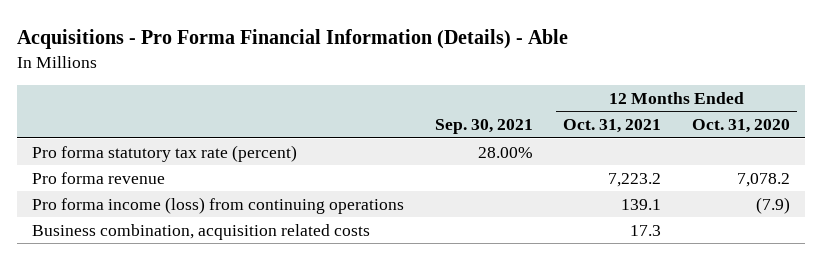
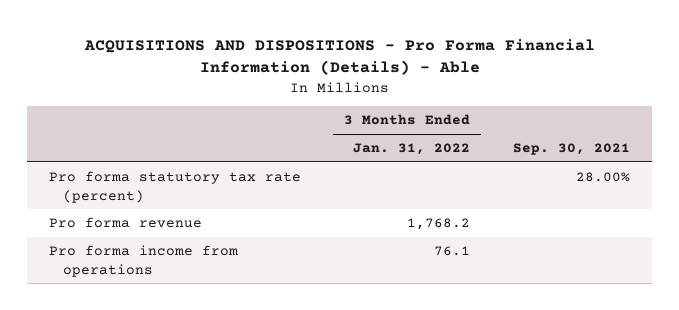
- Acquisitions - Pro Forma Financial Information (Details) - Able
+ ACQUISITIONS AND DISPOSITIONS - Pro Forma Financial Information (Details) - Able
- | Sep. 30, 2021 | 12 Months Ended Oct. 31, 2021 | 12 Months Ended Oct. 31, 2020
+ | 3 Months Ended Jan. 31, 2022 | Sep. 30, 2021
- Pro forma income (loss) from continuing operations | | 139.1 | (7.9)
- Business combination, acquisition related costs | | 17.3 |
+ Pro forma income from operations | 76.1 |

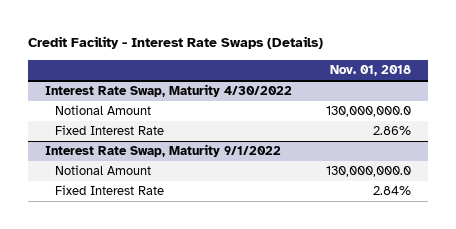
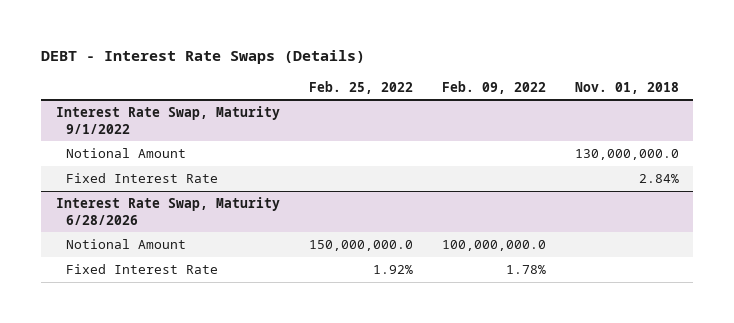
- Credit Facility - Interest Rate Swaps (Details)
+ DEBT - Interest Rate Swaps (Details)
- | Nov. 01, 2018
+ | Feb. 25, 2022 | Feb. 09, 2022 | Nov. 01, 2018
- Interest Rate Swap, Maturity 4/30/2022
- Notional Amount | 130,000,000.0
- Fixed Interest Rate | 2.86%
+ Interest Rate Swap, Maturity 6/28/2026
+ Notional Amount | 150,000,000.0 | 100,000,000.0 |
+ Fixed Interest Rate | 1.92% | 1.78% |

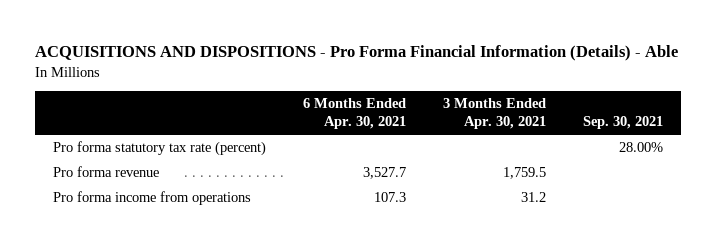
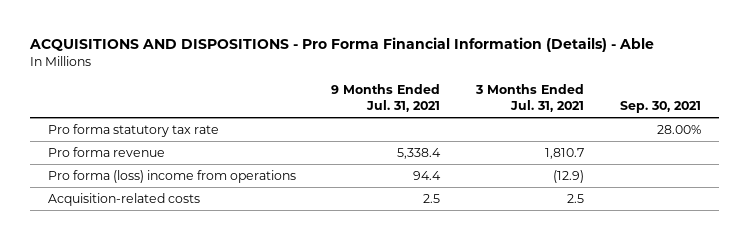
- | 6 Months Ended Apr. 30, 2021 | 3 Months Ended Apr. 30, 2021 | Sep. 30, 2021
+ | 9 Months Ended Jul. 31, 2021 | 3 Months Ended Jul. 31, 2021 | Sep. 30, 2021
- Pro forma statutory tax rate (percent) | | | 28.00%
+ Pro forma statutory tax rate | | | 28.00%
- Pro forma income from operations | 107.3 | 31.2 |
+ Pro forma (loss) income from operations | 94.4 | (12.9) |
+ Acquisition-related costs | 2.5 | 2.5 |

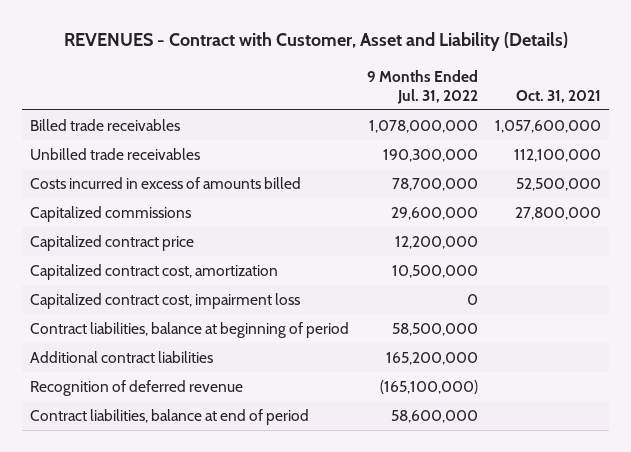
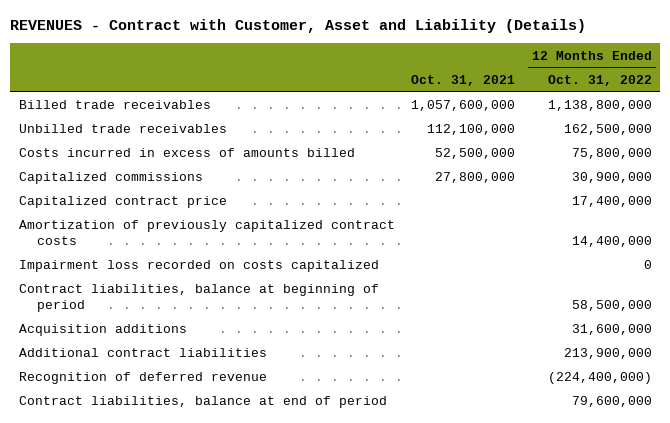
- | 9 Months Ended Jul. 31, 2022 | Oct. 31, 2021
+ | Oct. 31, 2021 | 12 Months Ended Oct. 31, 2022
- Capitalized contract cost, amortization | 10,500,000 |
- Capitalized contract cost, impairment loss | 0 |
+ Amortization of previously capitalized contract costs | | 14,400,000
+ Impairment loss recorded on costs capitalized | | 0
+ Acquisition additions | | 31,600,000

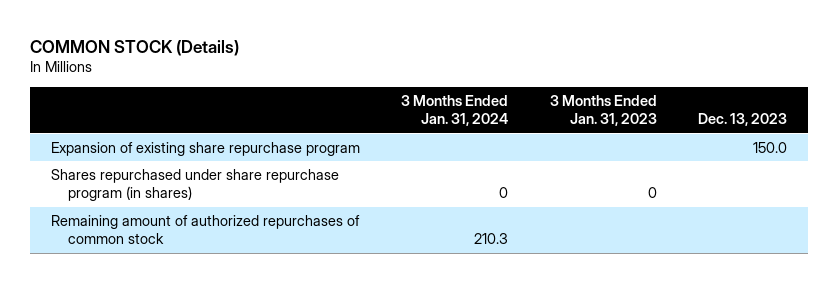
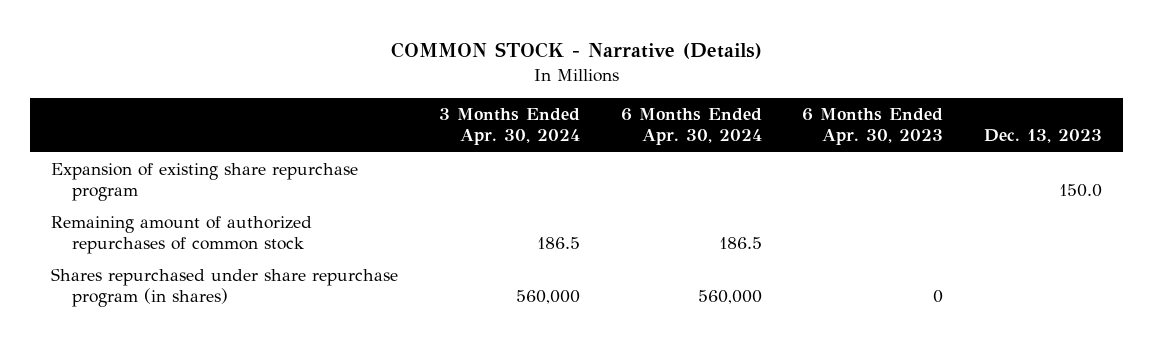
- COMMON STOCK (Details)
+ COMMON STOCK - Narrative (Details)
- | 3 Months Ended Jan. 31, 2024 | 3 Months Ended Jan. 31, 2023 | Dec. 13, 2023
+ | 3 Months Ended Apr. 30, 2024 | 6 Months Ended Apr. 30, 2024 | 6 Months Ended Apr. 30, 2023 | Dec. 13, 2023
moved down: Shares repurchased under share repurchase program (in shares) | 560,000 | 560,000 | 0 |

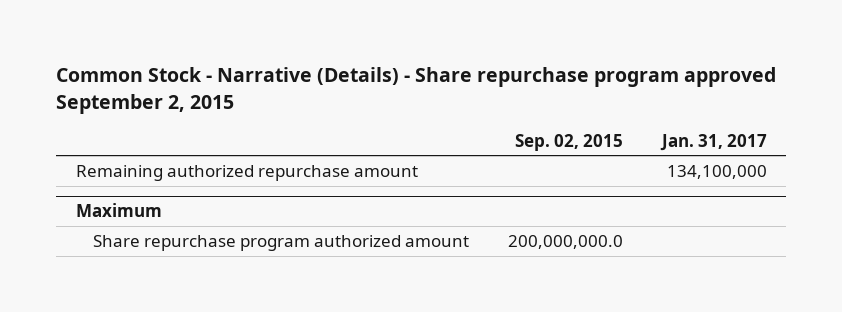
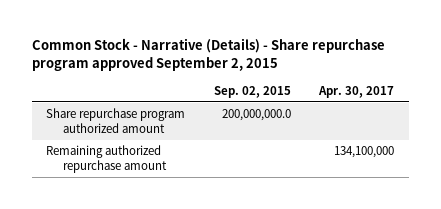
- | Sep. 02, 2015 | Jan. 31, 2017
+ | Sep. 02, 2015 | Apr. 30, 2017
+ Share repurchase program authorized amount | 200,000,000.0 |
- Maximum
- Share repurchase program authorized amount | 200,000,000.0 |

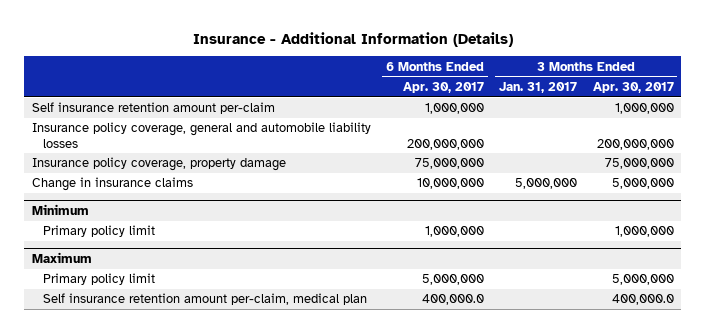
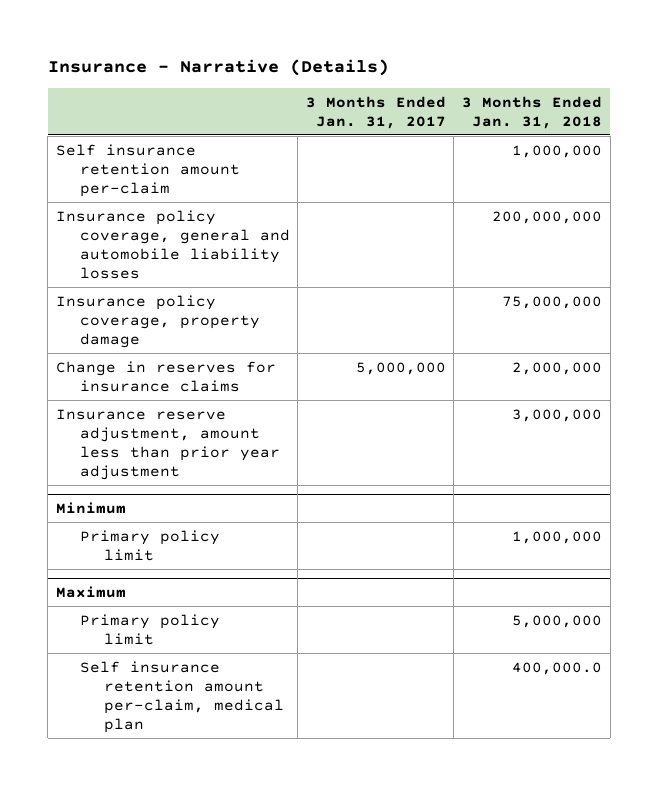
- Insurance - Additional Information (Details)
+ Insurance - Narrative (Details)
- | 6 Months Ended Apr. 30, 2017 | 3 Months Ended Jan. 31, 2017 | 3 Months Ended Apr. 30, 2017
+ | 3 Months Ended Jan. 31, 2017 | 3 Months Ended Jan. 31, 2018
- Change in insurance claims | 10,000,000 | 5,000,000 | 5,000,000
+ Change in reserves for insurance claims | 5,000,000 | 2,000,000
+ Insurance reserve adjustment, amount less than prior year adjustment | | 3,000,000

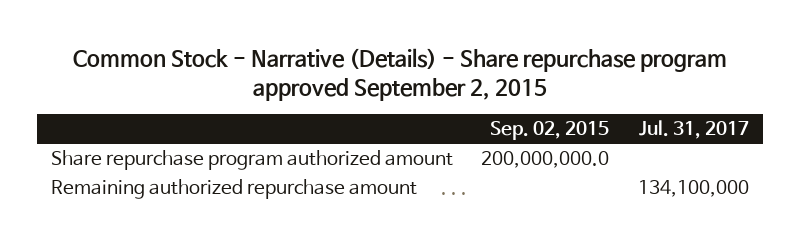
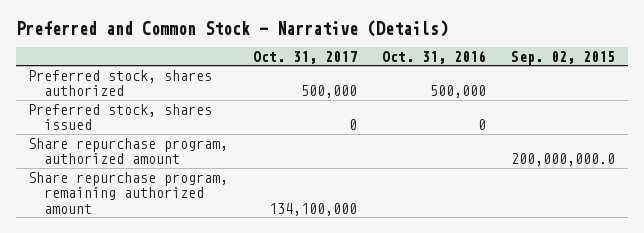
- Common Stock - Narrative (Details) - Share repurchase program approved September 2, 2015
+ Preferred and Common Stock - Narrative (Details)
- | Sep. 02, 2015 | Jul. 31, 2017
+ | Oct. 31, 2017 | Oct. 31, 2016 | Sep. 02, 2015
- Share repurchase program authorized amount | 200,000,000.0 |
- Remaining authorized repurchase amount | | 134,100,000
+ Preferred stock, shares authorized | 500,000 | 500,000 |
+ Preferred stock, shares issued | 0 | 0 |
+ Share repurchase program, authorized amount | | | 200,000,000.0
+ Share repurchase program, remaining authorized amount | 134,100,000 | |

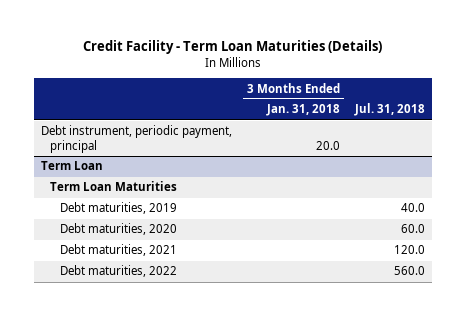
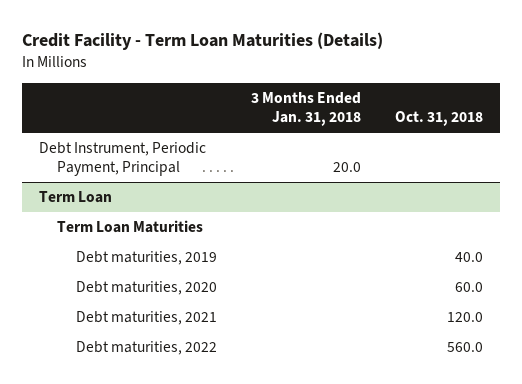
- | 3 Months Ended Jan. 31, 2018 | Jul. 31, 2018
+ | 3 Months Ended Jan. 31, 2018 | Oct. 31, 2018
- Debt instrument, periodic payment, principal | 20.0 |
+ Debt Instrument, Periodic Payment, Principal | 20.0 |

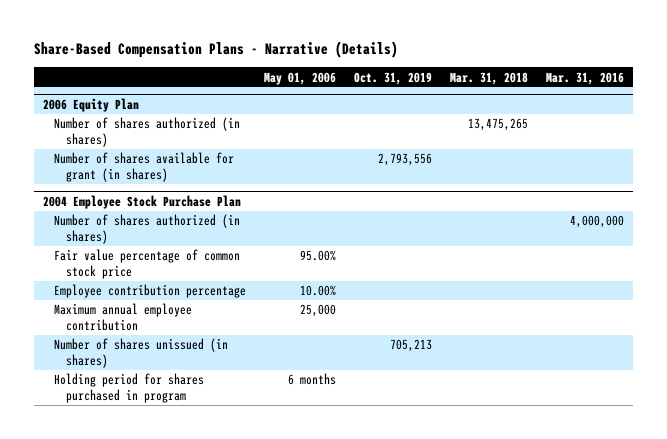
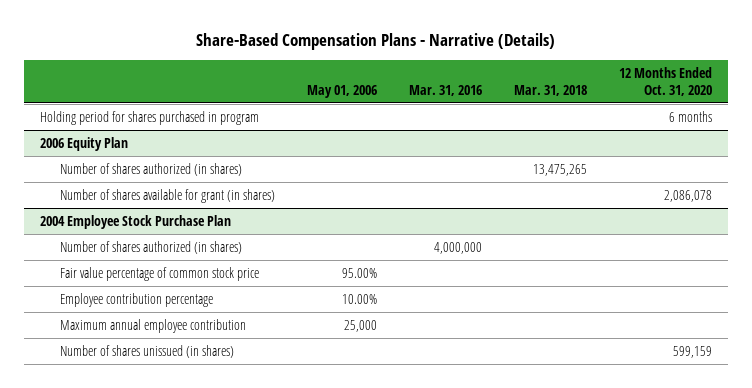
- | May 01, 2006 | Oct. 31, 2019 | Mar. 31, 2018 | Mar. 31, 2016
+ | May 01, 2006 | Mar. 31, 2016 | Mar. 31, 2018 | 12 Months Ended Oct. 31, 2020
+ Holding period for shares purchased in program | | | | 6 months
@ 2004 Employee Stock Purchase Plan
- Holding period for shares purchased in program | 6 months | | |

